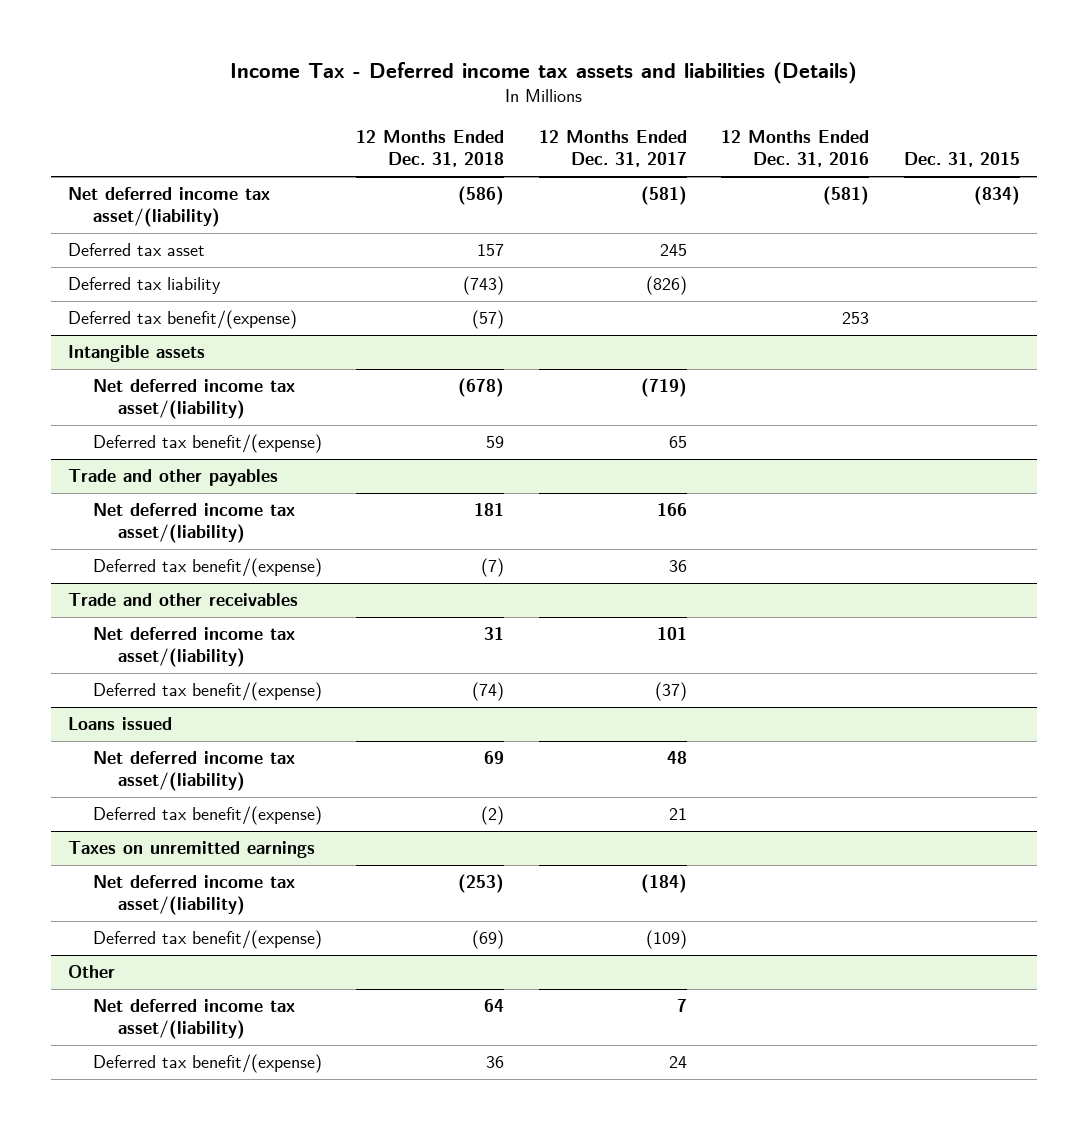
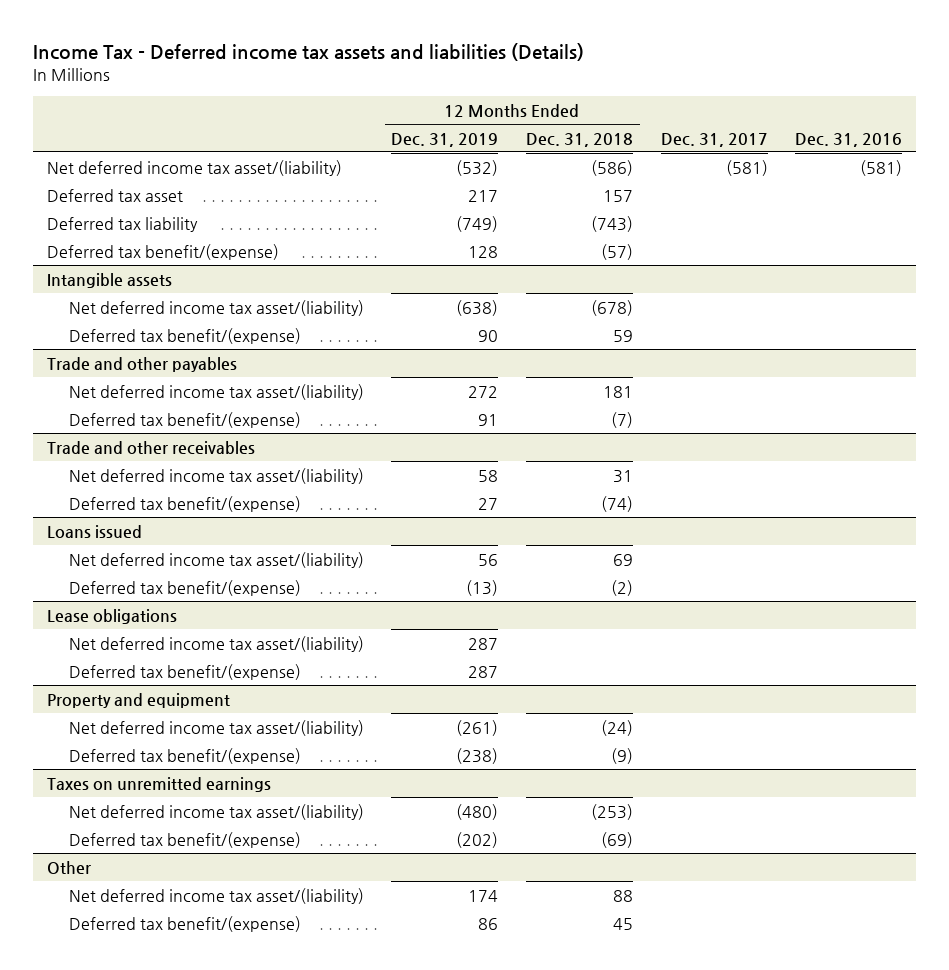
- | 12 Months Ended Dec. 31, 2018 | 12 Months Ended Dec. 31, 2017 | 12 Months Ended Dec. 31, 2016 | Dec. 31, 2015
+ | 12 Months Ended Dec. 31, 2019 | 12 Months Ended Dec. 31, 2018 | Dec. 31, 2017 | Dec. 31, 2016
+ Lease obligations
+ Net deferred income tax asset/(liability) | 287 | | |
+ Deferred tax benefit/(expense) | 287 | | |
+ Property and equipment
+ Net deferred income tax asset/(liability) | (261) | (24) | |
+ Deferred tax benefit/(expense) | (238) | (9) | |
@ Other
- Net deferred income tax asset/(liability) | 64 | 7 | |
- Deferred tax benefit/(expense) | 36 | 24 | |
+ Net deferred income tax asset/(liability) | 174 | 88 | |
+ Deferred tax benefit/(expense) | 86 | 45 | |

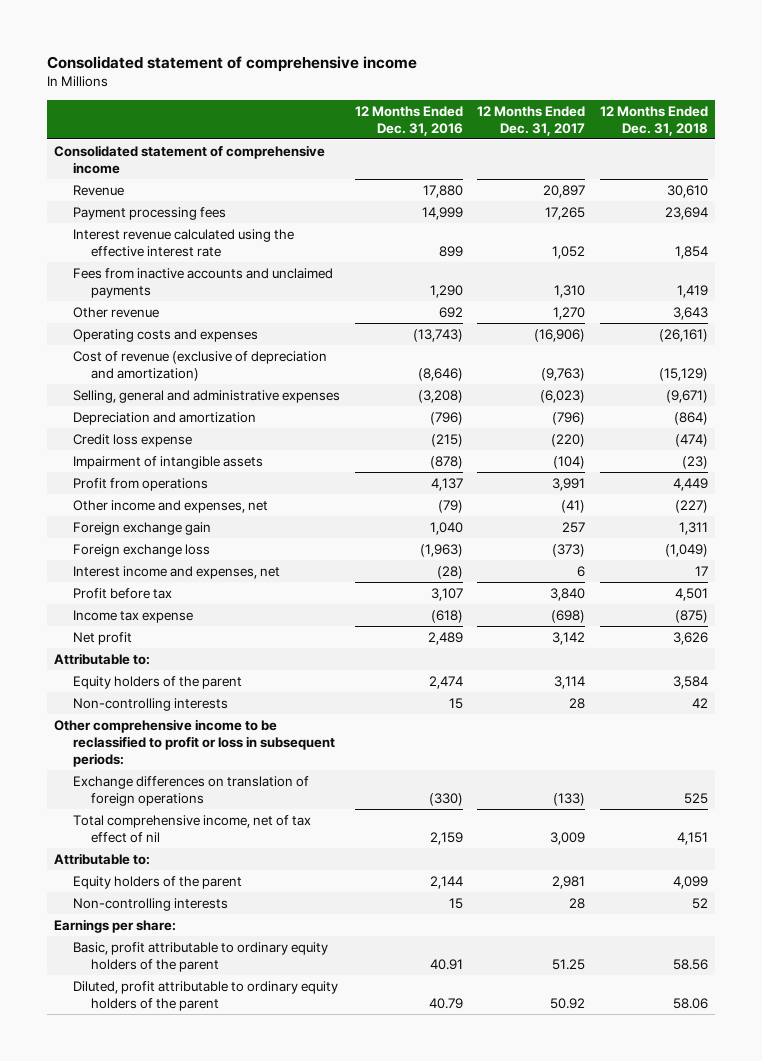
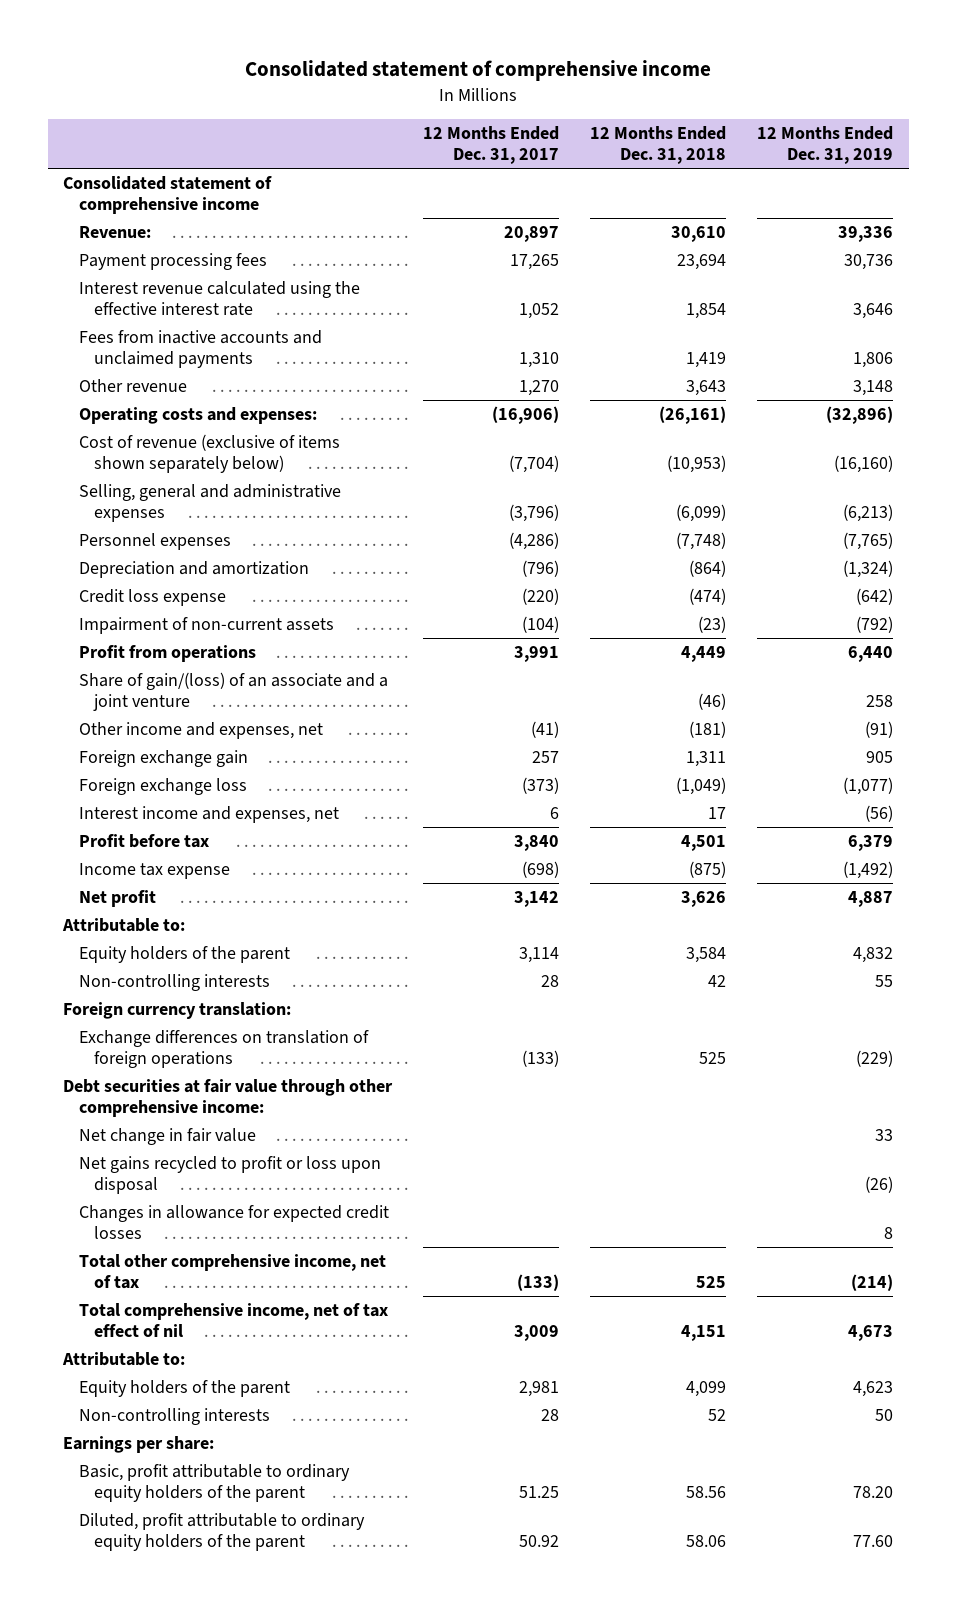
- | 12 Months Ended Dec. 31, 2016 | 12 Months Ended Dec. 31, 2017 | 12 Months Ended Dec. 31, 2018
+ | 12 Months Ended Dec. 31, 2017 | 12 Months Ended Dec. 31, 2018 | 12 Months Ended Dec. 31, 2019
- Revenue | 17,880 | 20,897 | 30,610
+ Revenue: | 20,897 | 30,610 | 39,336
- Operating costs and expenses | (13,743) | (16,906) | (26,161)
- Cost of revenue (exclusive of depreciation and amortization) | (8,646) | (9,763) | (15,129)
- Selling, general and administrative expenses | (3,208) | (6,023) | (9,671)
+ Operating costs and expenses: | (16,906) | (26,161) | (32,896)
+ Cost of revenue (exclusive of items shown separately below) | (7,704) | (10,953) | (16,160)
+ Selling, general and administrative expenses | (3,796) | (6,099) | (6,213)
+ Personnel expenses | (4,286) | (7,748) | (7,765)
- Impairment of intangible assets | (878) | (104) | (23)
+ Impairment of non-current assets | (104) | (23) | (792)
- Other income and expenses, net | (79) | (41) | (227)
+ Share of gain/(loss) of an associate and a joint venture | | (46) | 258
+ Other income and expenses, net | (41) | (181) | (91)
- Other comprehensive income to be reclassified to profit or loss in subsequent periods:
+ Foreign currency translation:
+ Debt securities at fair value through other comprehensive income:
+ Net change in fair value | | | 33
+ Net gains recycled to profit or loss upon disposal | | | (26)
+ Changes in allowance for expected credit losses | | | 8
+ Total other comprehensive income, net of tax | (133) | 525 | (214)

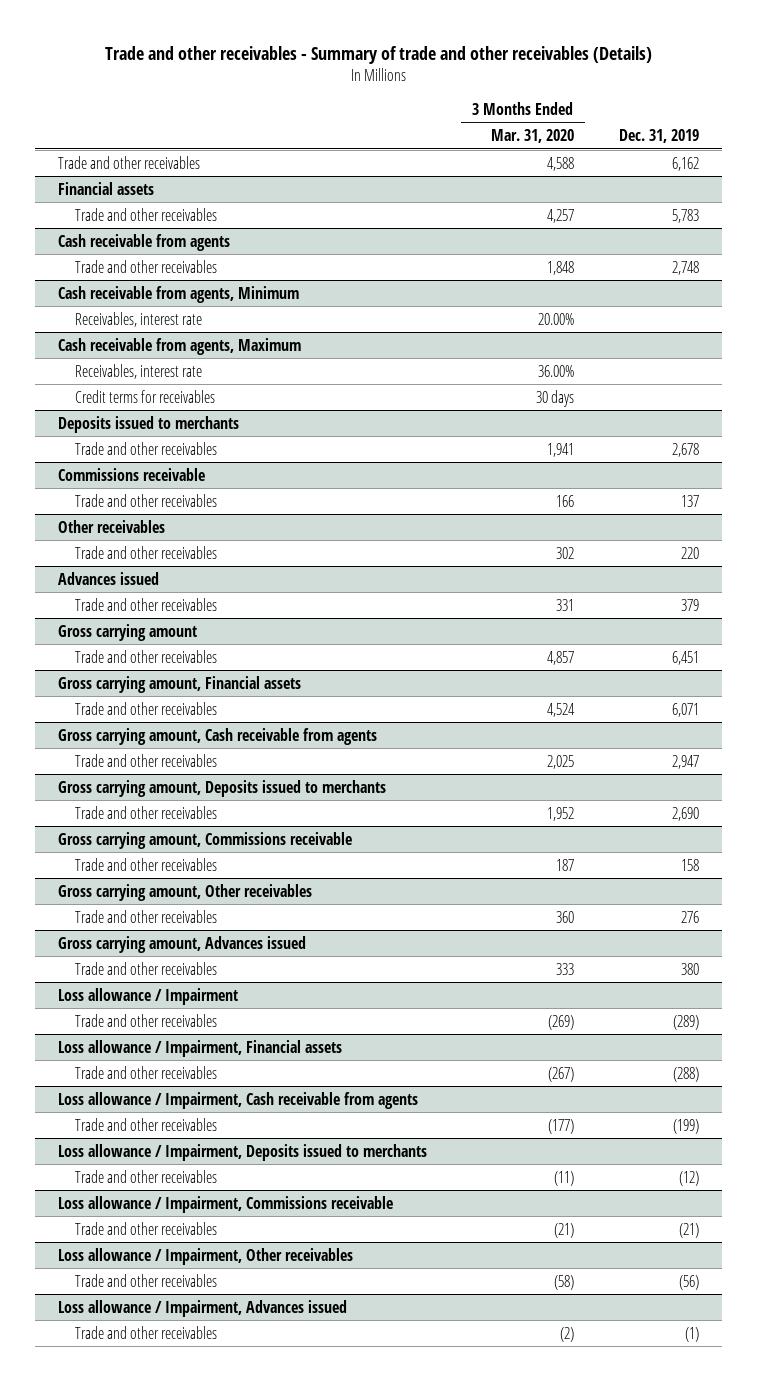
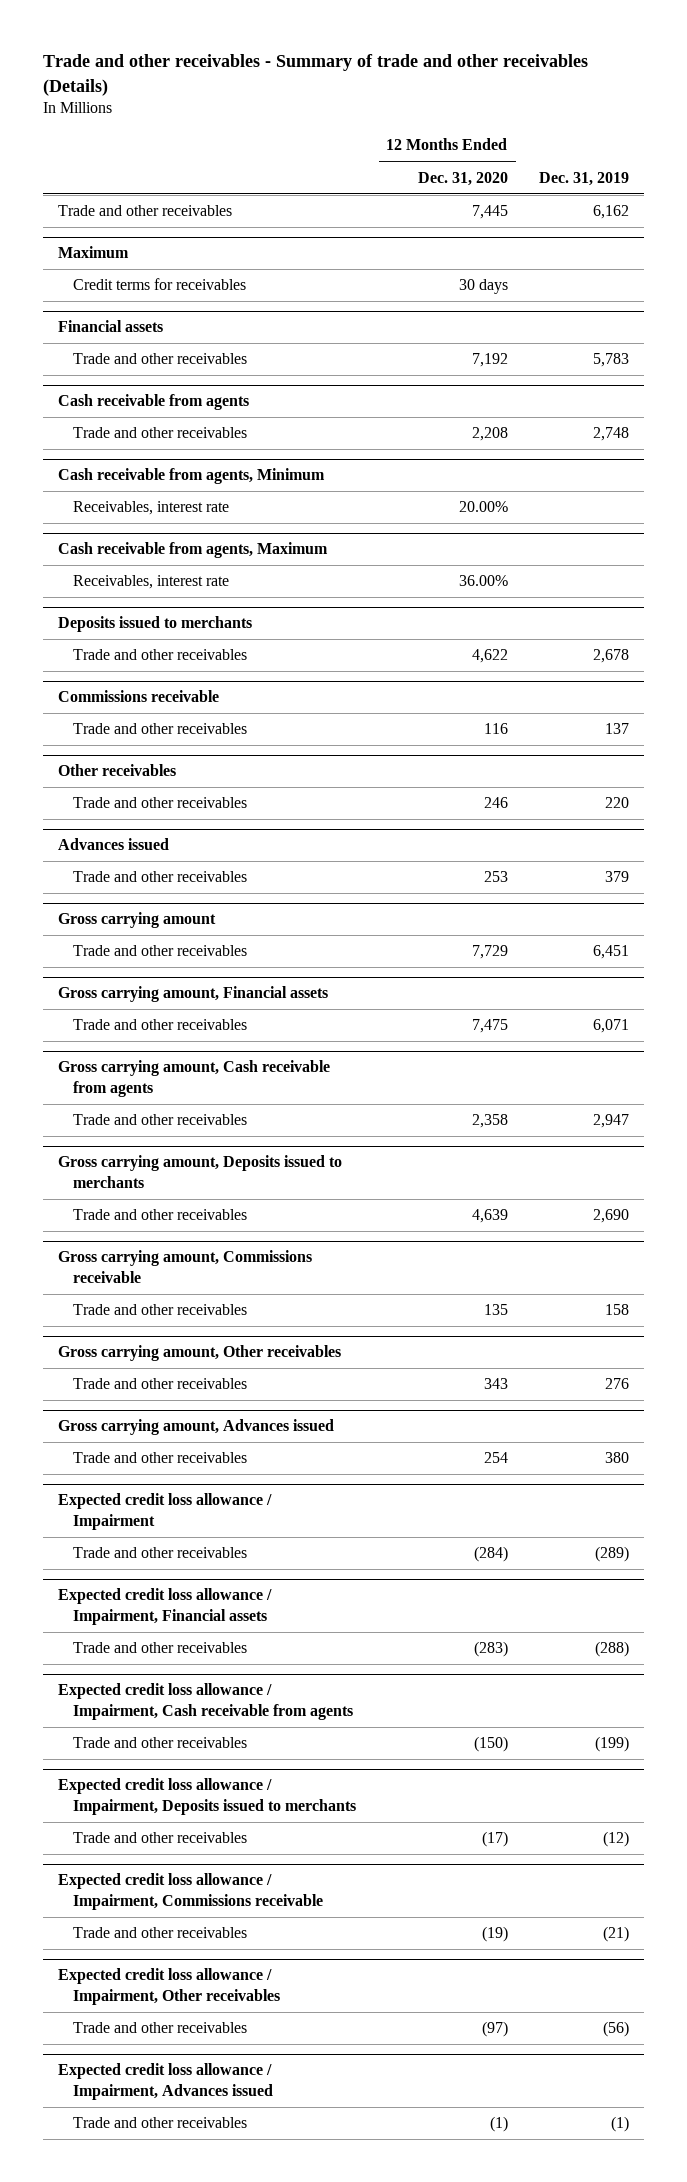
- | 3 Months Ended Mar. 31, 2020 | Dec. 31, 2019
+ | 12 Months Ended Dec. 31, 2020 | Dec. 31, 2019
+ Maximum
+ Credit terms for receivables | 30 days |
@ Cash receivable from agents, Maximum
- Credit terms for receivables | 30 days |
- Loss allowance / Impairment
+ Expected credit loss allowance / Impairment
- Loss allowance / Impairment, Financial assets
+ Expected credit loss allowance / Impairment, Financial assets
- Loss allowance / Impairment, Cash receivable from agents
+ Expected credit loss allowance / Impairment, Cash receivable from agents
- Loss allowance / Impairment, Deposits issued to merchants
+ Expected credit loss allowance / Impairment, Deposits issued to merchants
- Loss allowance / Impairment, Commissions receivable
+ Expected credit loss allowance / Impairment, Commissions receivable
- Loss allowance / Impairment, Other receivables
+ Expected credit loss allowance / Impairment, Other receivables
- Loss allowance / Impairment, Advances issued
+ Expected credit loss allowance / Impairment, Advances issued

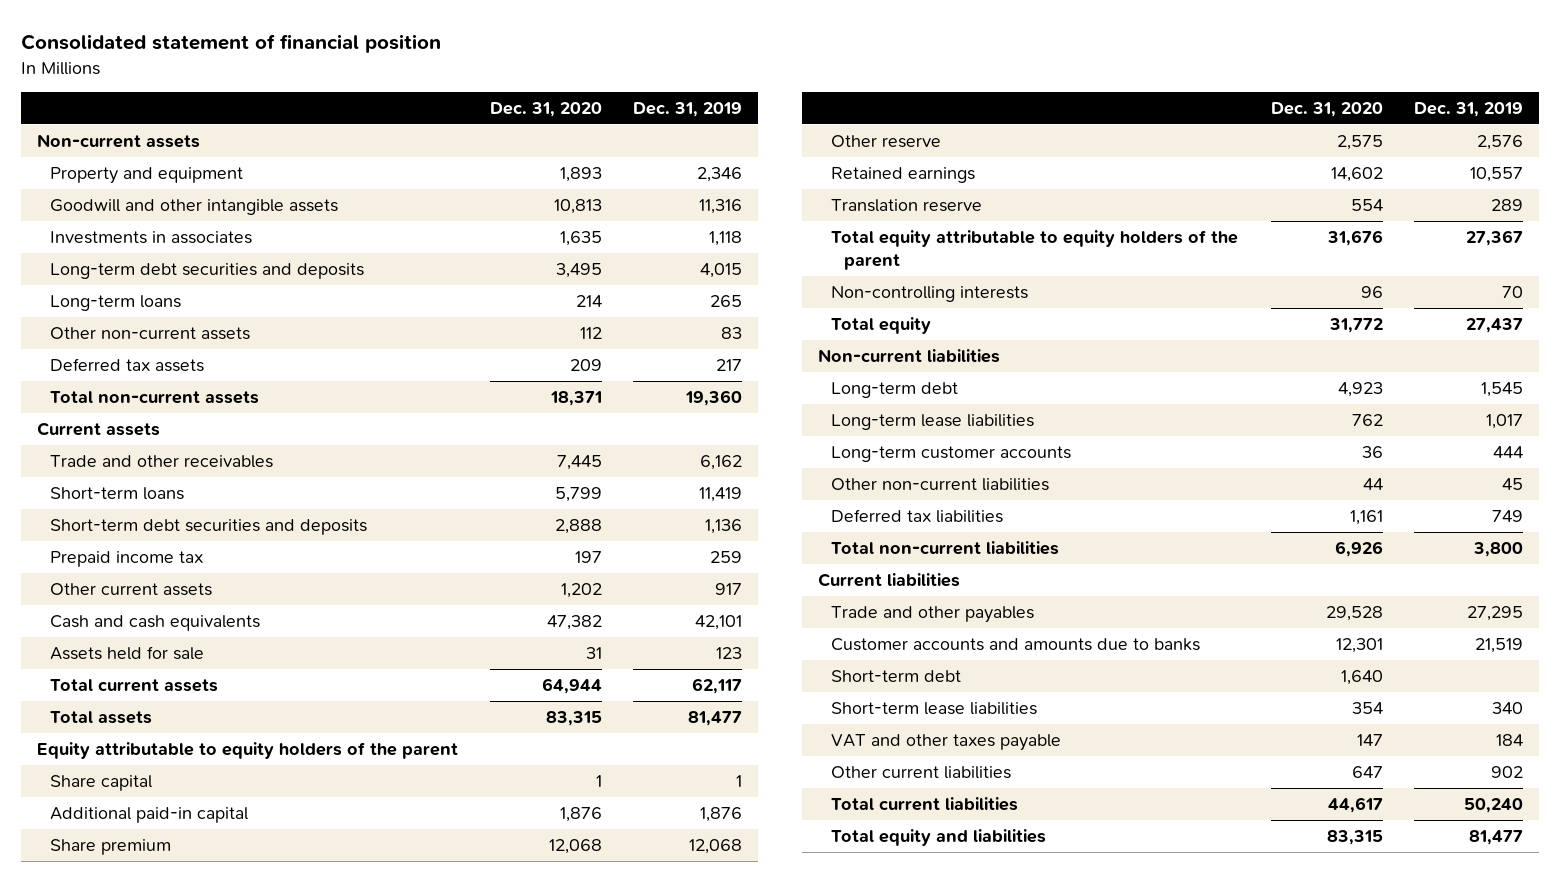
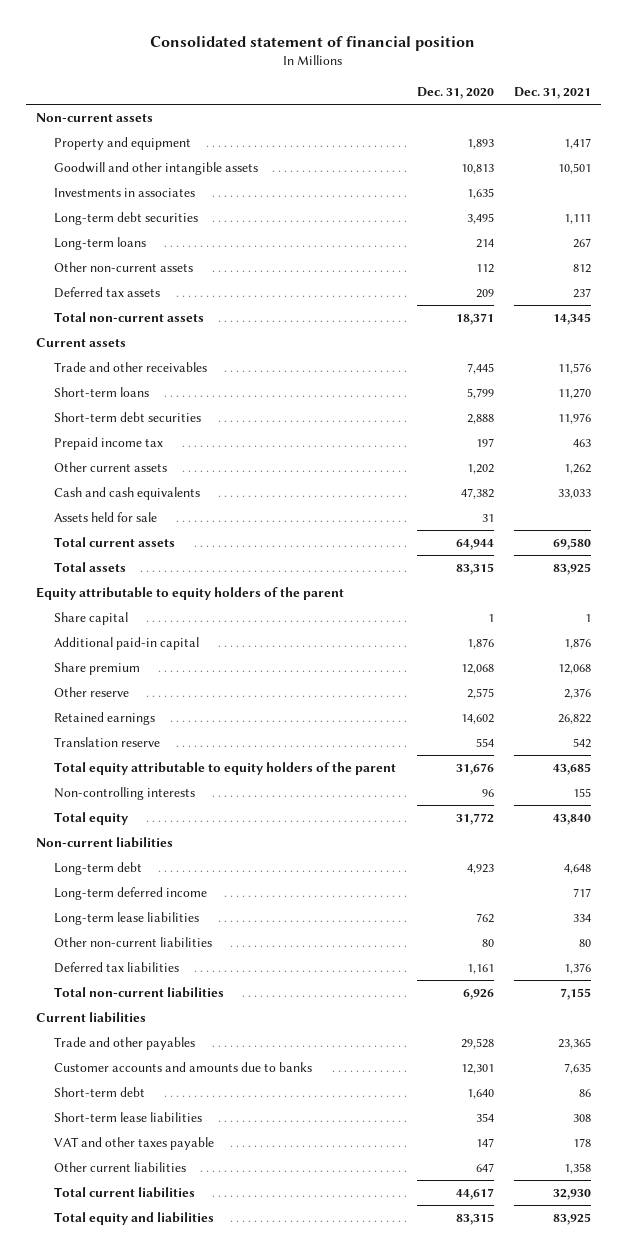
- | Dec. 31, 2020 | Dec. 31, 2019
+ | Dec. 31, 2020 | Dec. 31, 2021
- Long-term debt securities and deposits | 3,495 | 4,015
+ Long-term debt securities | 3,495 | 1,111
- Short-term debt securities and deposits | 2,888 | 1,136
+ Short-term debt securities | 2,888 | 11,976
+ Long-term deferred income | | 717
- Long-term customer accounts | 36 | 444
- Other non-current liabilities | 44 | 45
+ Other non-current liabilities | 80 | 80

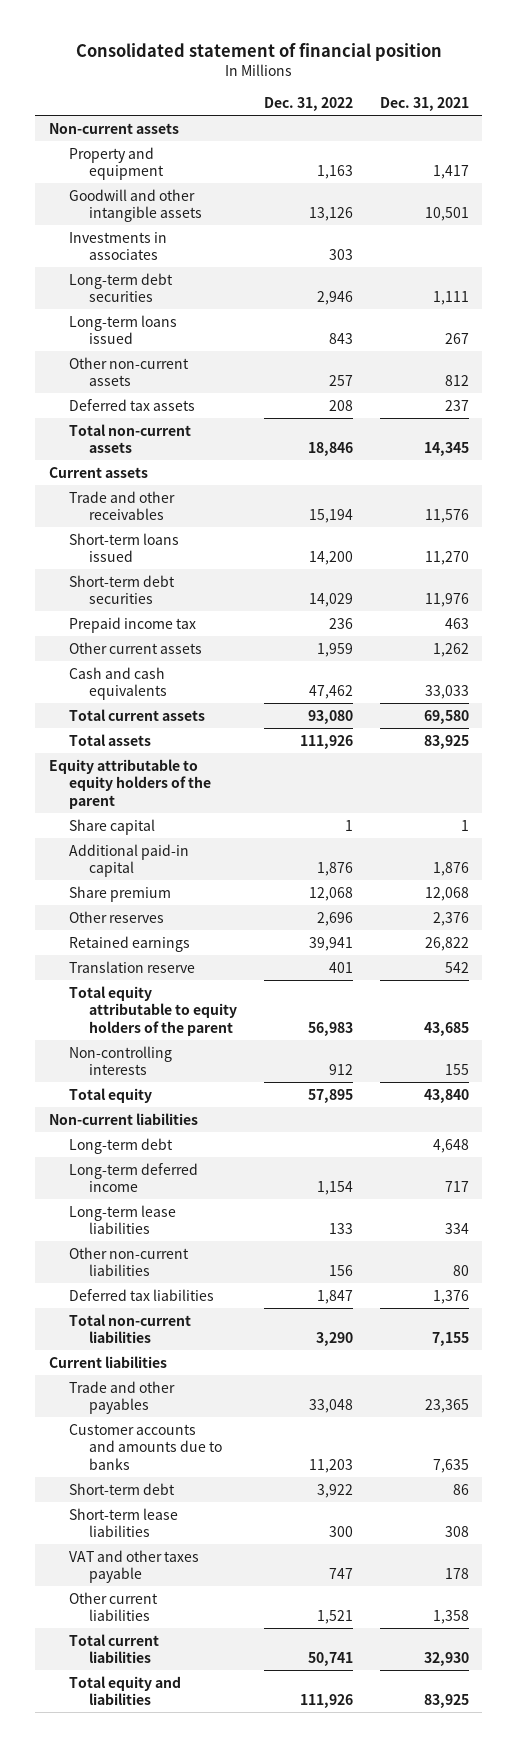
- | Dec. 31, 2020 | Dec. 31, 2021
+ | Dec. 31, 2022 | Dec. 31, 2021
- Long-term loans | 214 | 267
+ Long-term loans issued | 843 | 267
- Short-term loans | 5,799 | 11,270
+ Short-term loans issued | 14,200 | 11,270
- Assets held for sale | 31 |
- Other reserve | 2,575 | 2,376
+ Other reserves | 2,696 | 2,376

